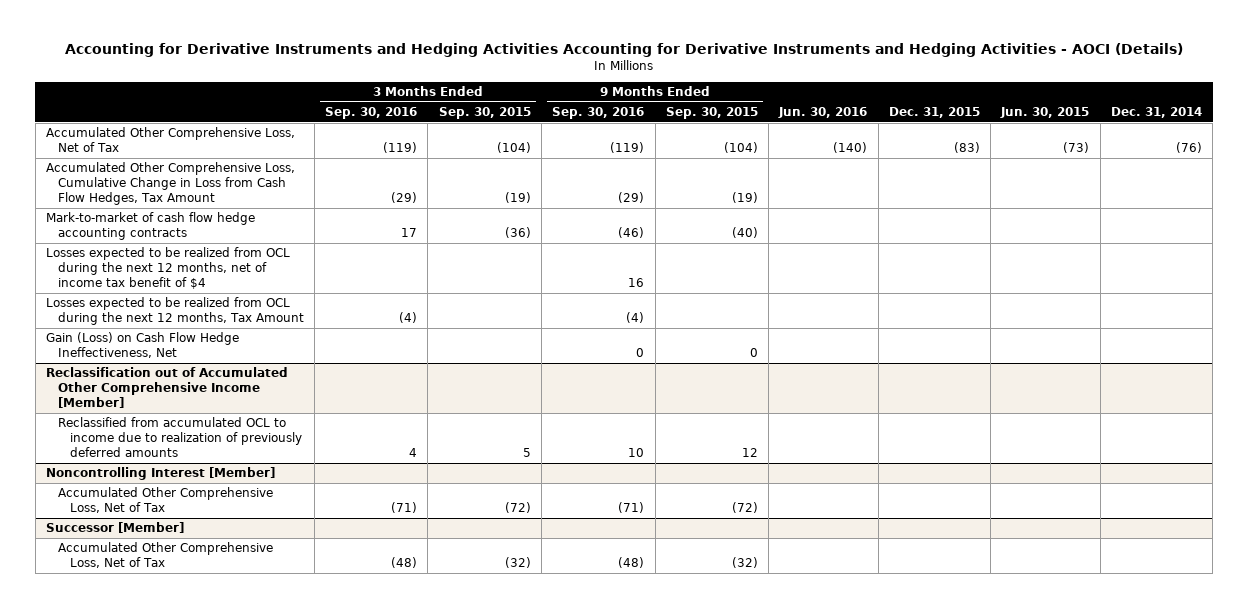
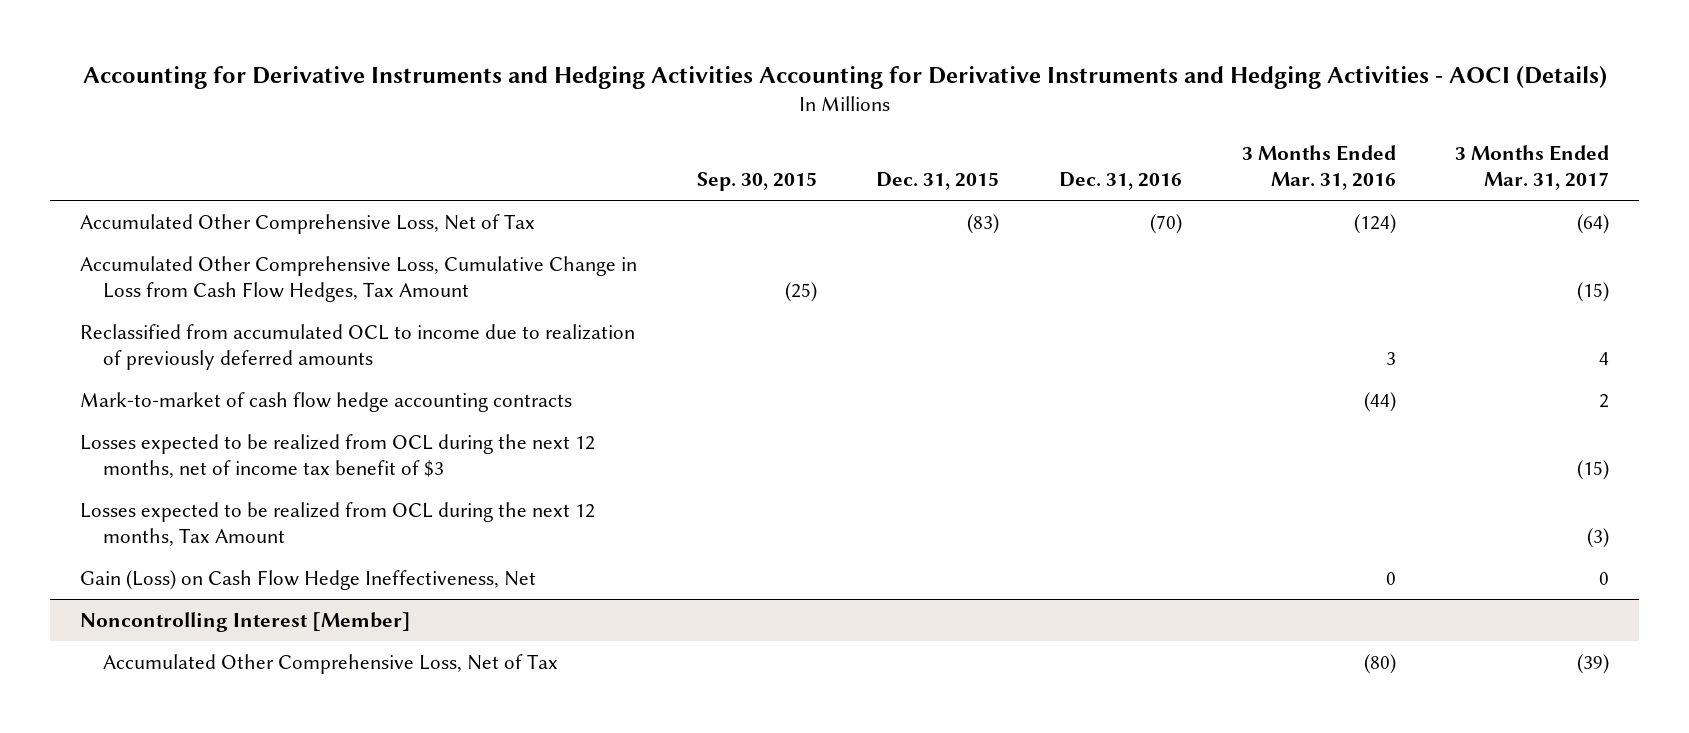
- | 3 Months Ended Sep. 30, 2016 | 3 Months Ended Sep. 30, 2015 | 9 Months Ended Sep. 30, 2016 | 9 Months Ended Sep. 30, 2015 | Jun. 30, 2016 | Dec. 31, 2015 | Jun. 30, 2015 | Dec. 31, 2014
+ | Sep. 30, 2015 | Dec. 31, 2015 | Dec. 31, 2016 | 3 Months Ended Mar. 31, 2016 | 3 Months Ended Mar. 31, 2017
+ Reclassified from accumulated OCL to income due to realization of previously deferred amounts | | | | 3 | 4
- Losses expected to be realized from OCL during the next 12 months, net of income tax benefit of $4 | | | 16 | | | | |
+ Losses expected to be realized from OCL during the next 12 months, net of income tax benefit of $3 | | | | | (15)
- Reclassification out of Accumulated Other Comprehensive Income [Member]
- Reclassified from accumulated OCL to income due to realization of previously deferred amounts | 4 | 5 | 10 | 12 | | | |
- Successor [Member]
- Accumulated Other Comprehensive Loss, Net of Tax | (48) | (32) | (48) | (32) | | | |

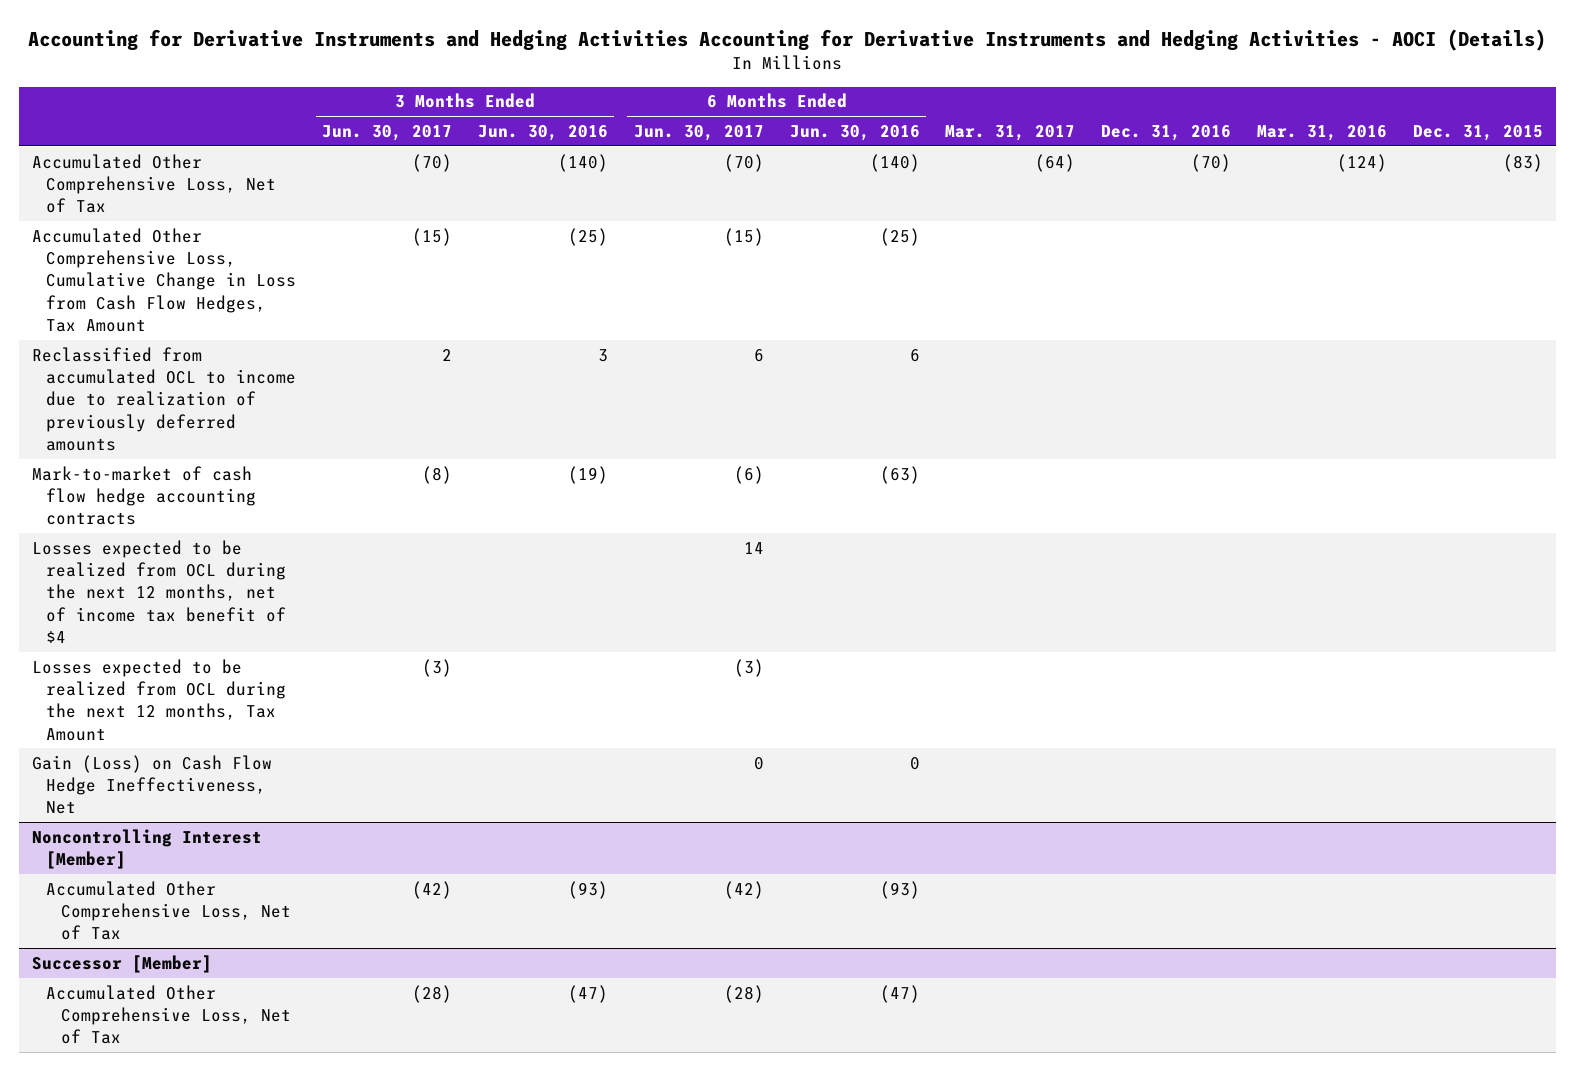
- | Sep. 30, 2015 | Dec. 31, 2015 | Dec. 31, 2016 | 3 Months Ended Mar. 31, 2016 | 3 Months Ended Mar. 31, 2017
+ | 3 Months Ended Jun. 30, 2017 | 3 Months Ended Jun. 30, 2016 | 6 Months Ended Jun. 30, 2017 | 6 Months Ended Jun. 30, 2016 | Mar. 31, 2017 | Dec. 31, 2016 | Mar. 31, 2016 | Dec. 31, 2015
- Losses expected to be realized from OCL during the next 12 months, net of income tax benefit of $3 | | | | | (15)
+ Losses expected to be realized from OCL during the next 12 months, net of income tax benefit of $4 | | | 14 | | | | |
+ Successor [Member]
+ Accumulated Other Comprehensive Loss, Net of Tax | (28) | (47) | (28) | (47) | | | |

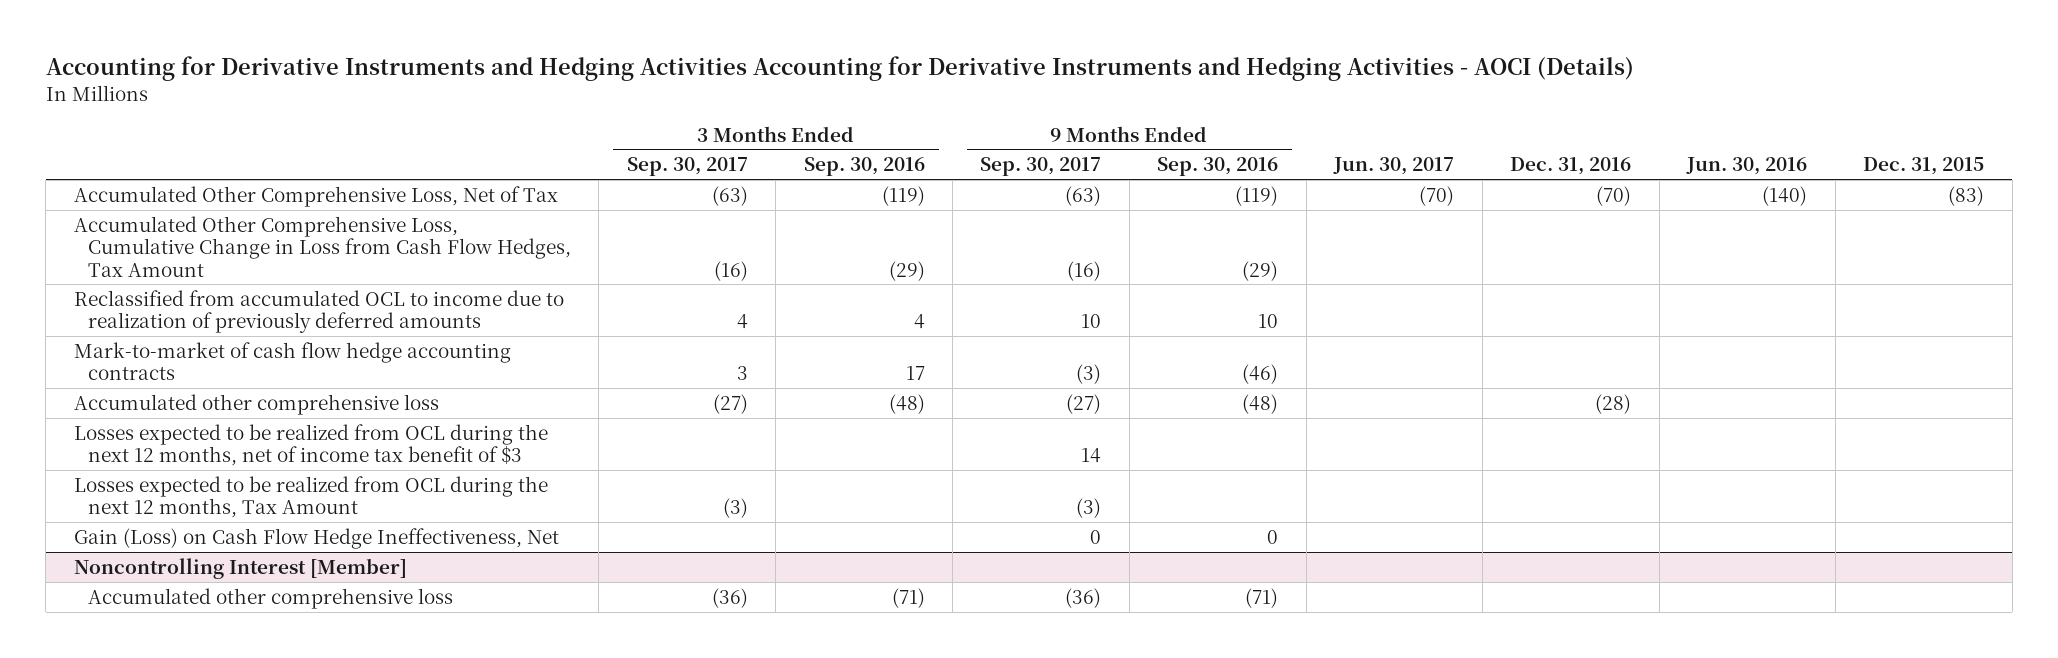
- | 3 Months Ended Jun. 30, 2017 | 3 Months Ended Jun. 30, 2016 | 6 Months Ended Jun. 30, 2017 | 6 Months Ended Jun. 30, 2016 | Mar. 31, 2017 | Dec. 31, 2016 | Mar. 31, 2016 | Dec. 31, 2015
+ | 3 Months Ended Sep. 30, 2017 | 3 Months Ended Sep. 30, 2016 | 9 Months Ended Sep. 30, 2017 | 9 Months Ended Sep. 30, 2016 | Jun. 30, 2017 | Dec. 31, 2016 | Jun. 30, 2016 | Dec. 31, 2015
- Losses expected to be realized from OCL during the next 12 months, net of income tax benefit of $4 | | | 14 | | | | |
+ Accumulated other comprehensive loss | (27) | (48) | (27) | (48) | | (28) | |
+ Losses expected to be realized from OCL during the next 12 months, net of income tax benefit of $3 | | | 14 | | | | |
@ Noncontrolling Interest [Member]
- Accumulated Other Comprehensive Loss, Net of Tax | (42) | (93) | (42) | (93) | | | |
- Successor [Member]
- Accumulated Other Comprehensive Loss, Net of Tax | (28) | (47) | (28) | (47) | | | |
@ Noncontrolling Interest [Member]
+ Accumulated other comprehensive loss | (36) | (71) | (36) | (71) | | | |

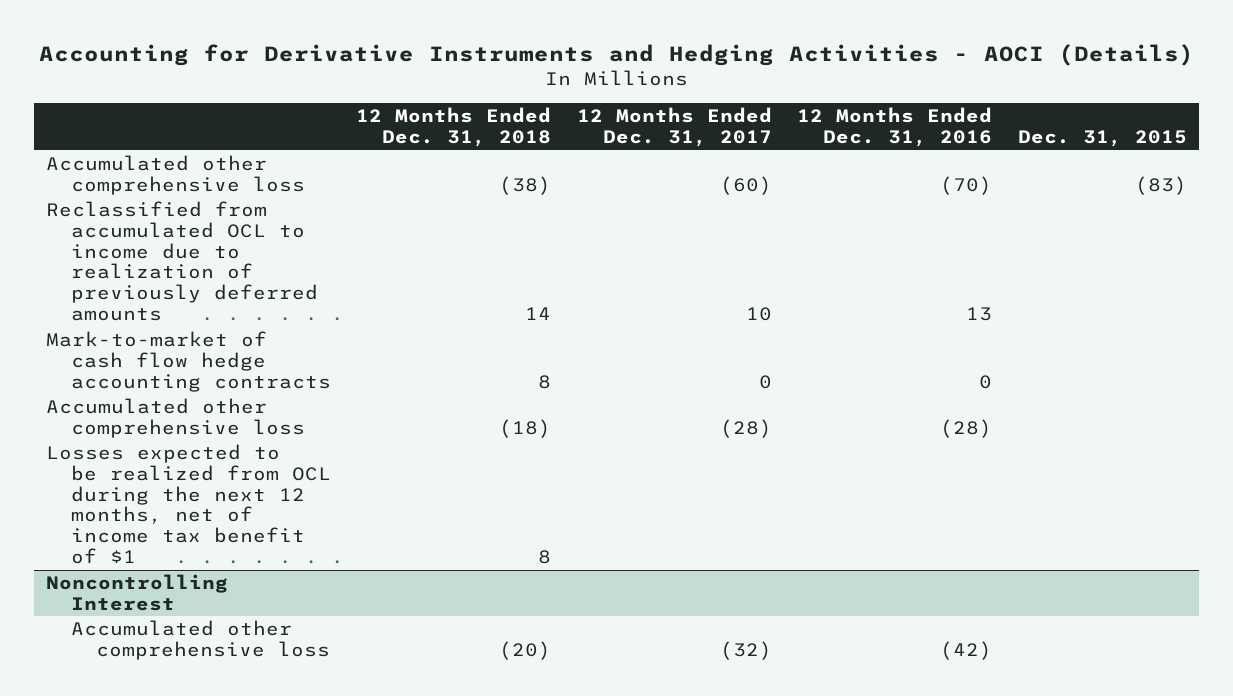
- Accounting for Derivative Instruments and Hedging Activities Accounting for Derivative Instruments and Hedging Activities - AOCI (Details)
+ Accounting for Derivative Instruments and Hedging Activities - AOCI (Details)
- | 3 Months Ended Sep. 30, 2017 | 3 Months Ended Sep. 30, 2016 | 9 Months Ended Sep. 30, 2017 | 9 Months Ended Sep. 30, 2016 | Jun. 30, 2017 | Dec. 31, 2016 | Jun. 30, 2016 | Dec. 31, 2015
+ | 12 Months Ended Dec. 31, 2018 | 12 Months Ended Dec. 31, 2017 | 12 Months Ended Dec. 31, 2016 | Dec. 31, 2015
- Accumulated Other Comprehensive Loss, Net of Tax | (63) | (119) | (63) | (119) | (70) | (70) | (140) | (83)
- Accumulated Other Comprehensive Loss, Cumulative Change in Loss from Cash Flow Hedges, Tax Amount | (16) | (29) | (16) | (29) | | | |
+ Accumulated other comprehensive loss | (38) | (60) | (70) | (83)
- Losses expected to be realized from OCL during the next 12 months, net of income tax benefit of $3 | | | 14 | | | | |
- Losses expected to be realized from OCL during the next 12 months, Tax Amount | (3) | | (3) | | | | |
- Gain (Loss) on Cash Flow Hedge Ineffectiveness, Net | | | 0 | 0 | | | |
- Noncontrolling Interest [Member]
+ Losses expected to be realized from OCL during the next 12 months, net of income tax benefit of $1 | 8 | | |
+ Noncontrolling Interest

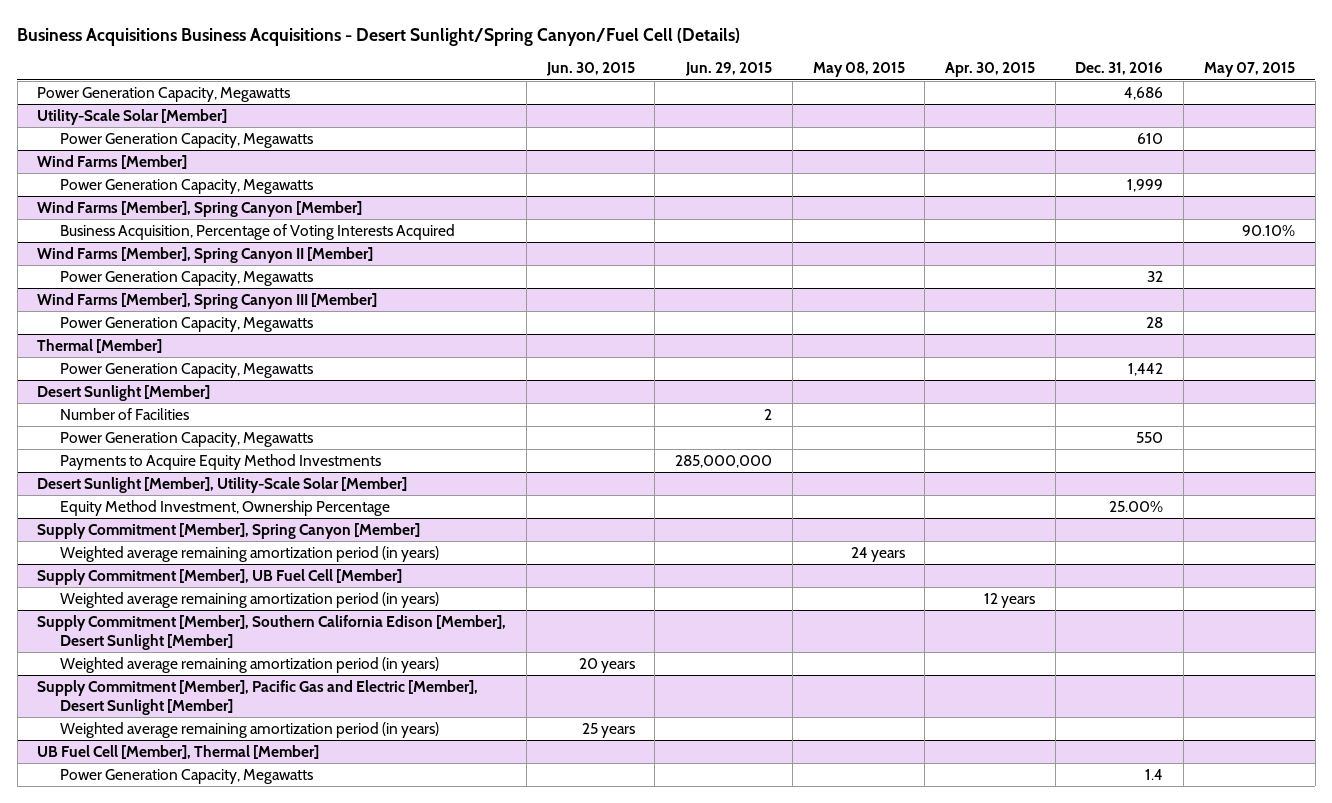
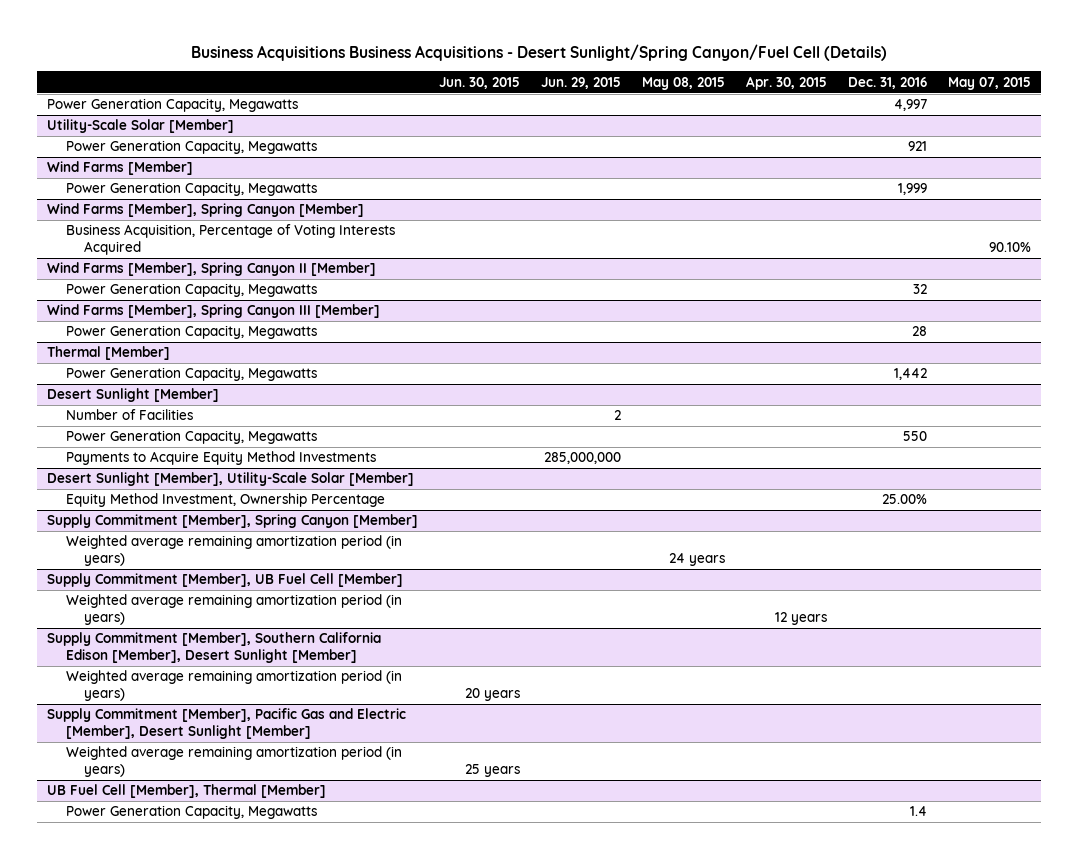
- Power Generation Capacity, Megawatts | | | | | 4,686 |
+ Power Generation Capacity, Megawatts | | | | | 4,997 |
@ Utility-Scale Solar [Member]
- Power Generation Capacity, Megawatts | | | | | 610 |
+ Power Generation Capacity, Megawatts | | | | | 921 |

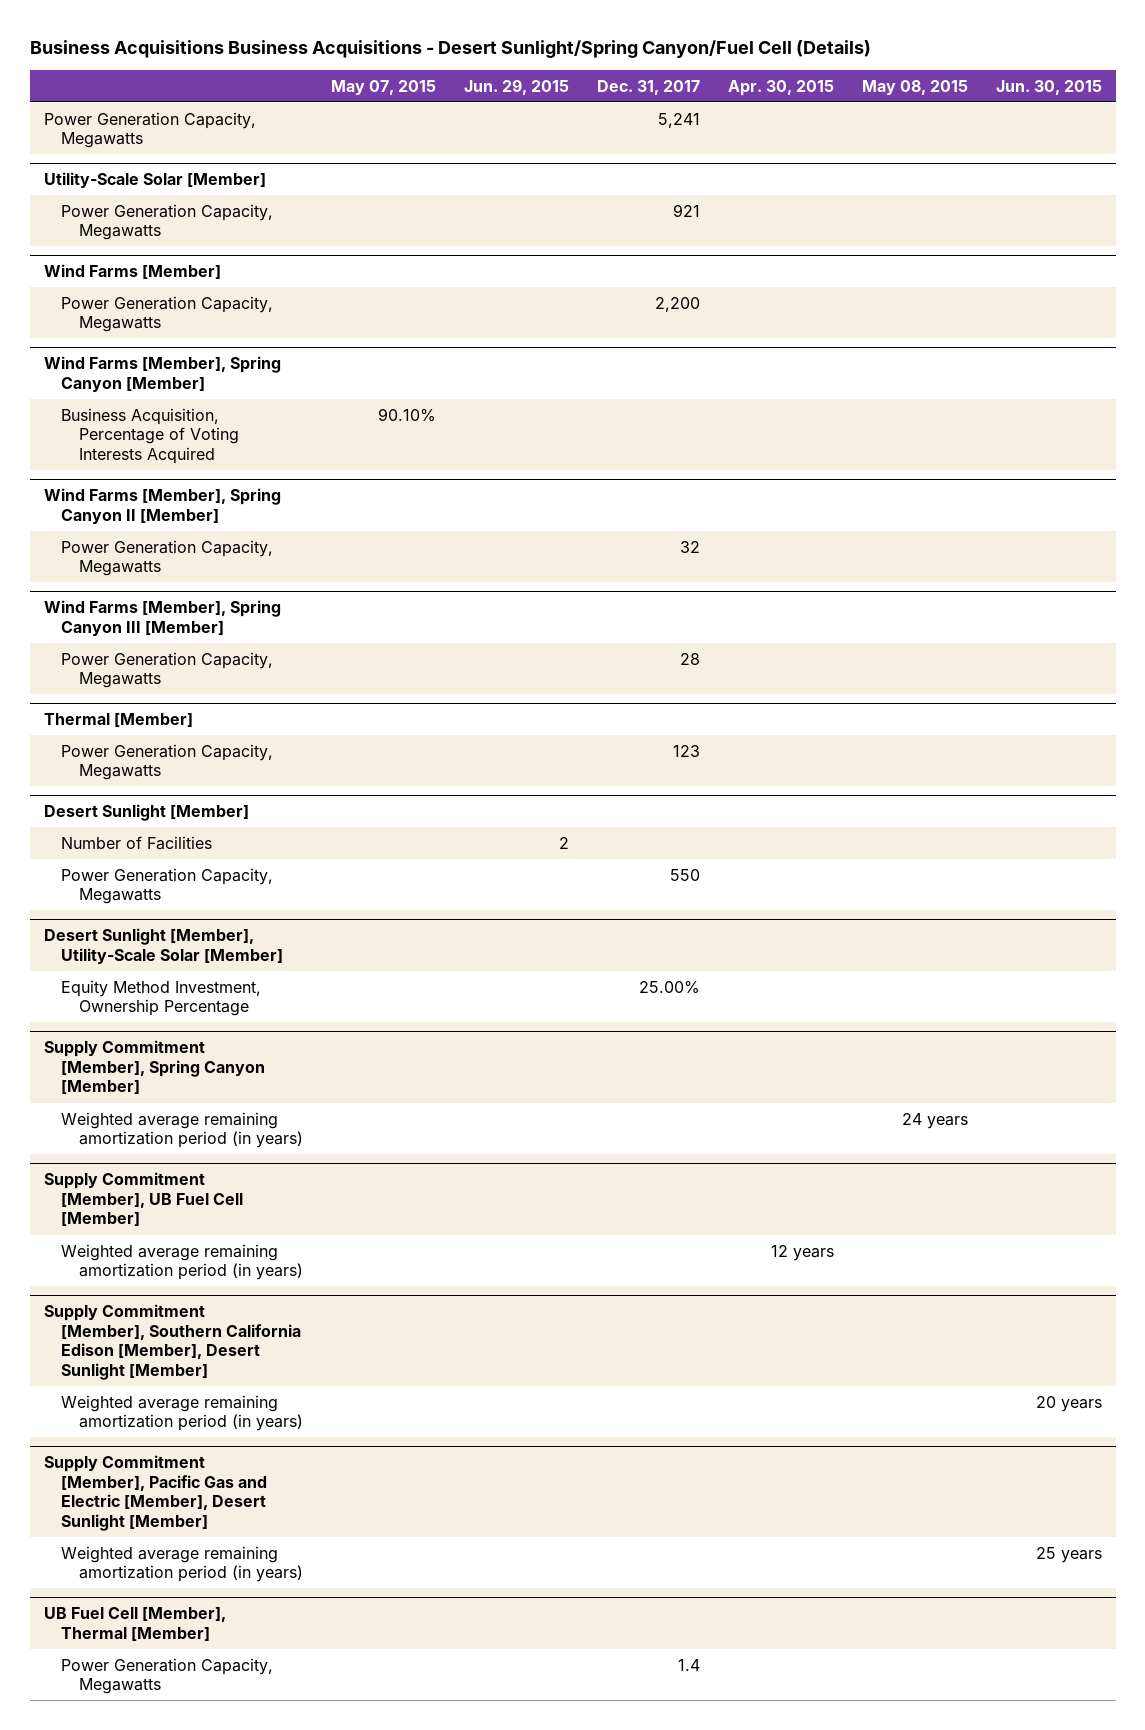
- | Jun. 30, 2015 | Jun. 29, 2015 | May 08, 2015 | Apr. 30, 2015 | Dec. 31, 2016 | May 07, 2015
+ | May 07, 2015 | Jun. 29, 2015 | Dec. 31, 2017 | Apr. 30, 2015 | May 08, 2015 | Jun. 30, 2015
@ Desert Sunlight [Member]
- Payments to Acquire Equity Method Investments | | 285,000,000 | | | |

